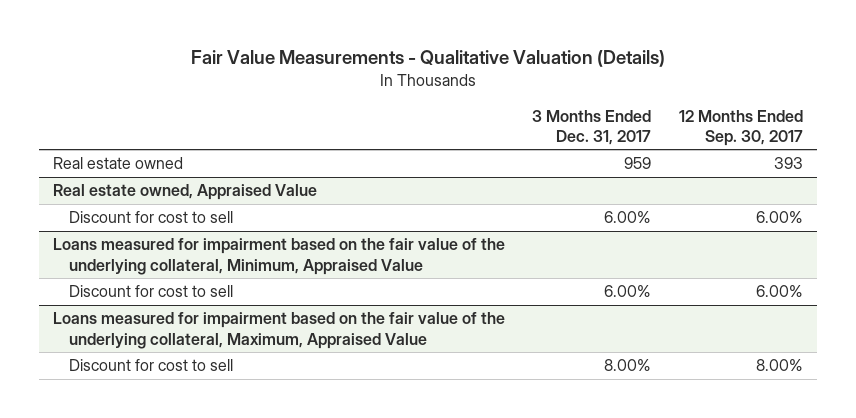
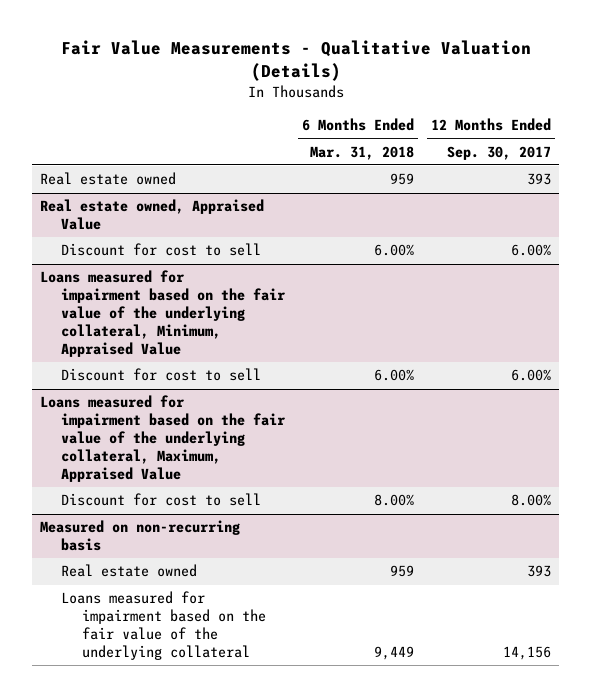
- | 3 Months Ended Dec. 31, 2017 | 12 Months Ended Sep. 30, 2017
+ | 6 Months Ended Mar. 31, 2018 | 12 Months Ended Sep. 30, 2017
+ Measured on non-recurring basis
+ Real estate owned | 959 | 393
+ Loans measured for impairment based on the fair value of the underlying collateral | 9,449 | 14,156

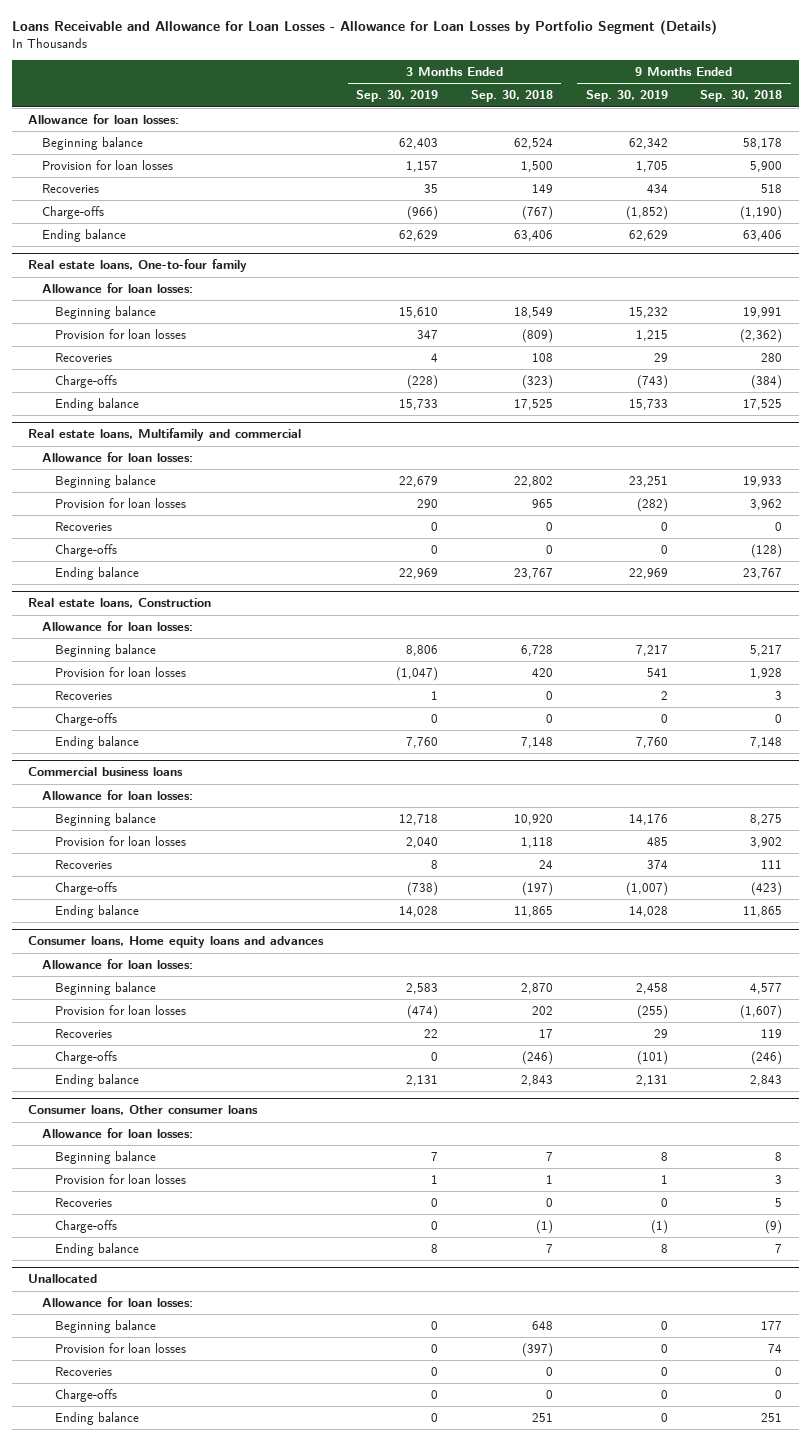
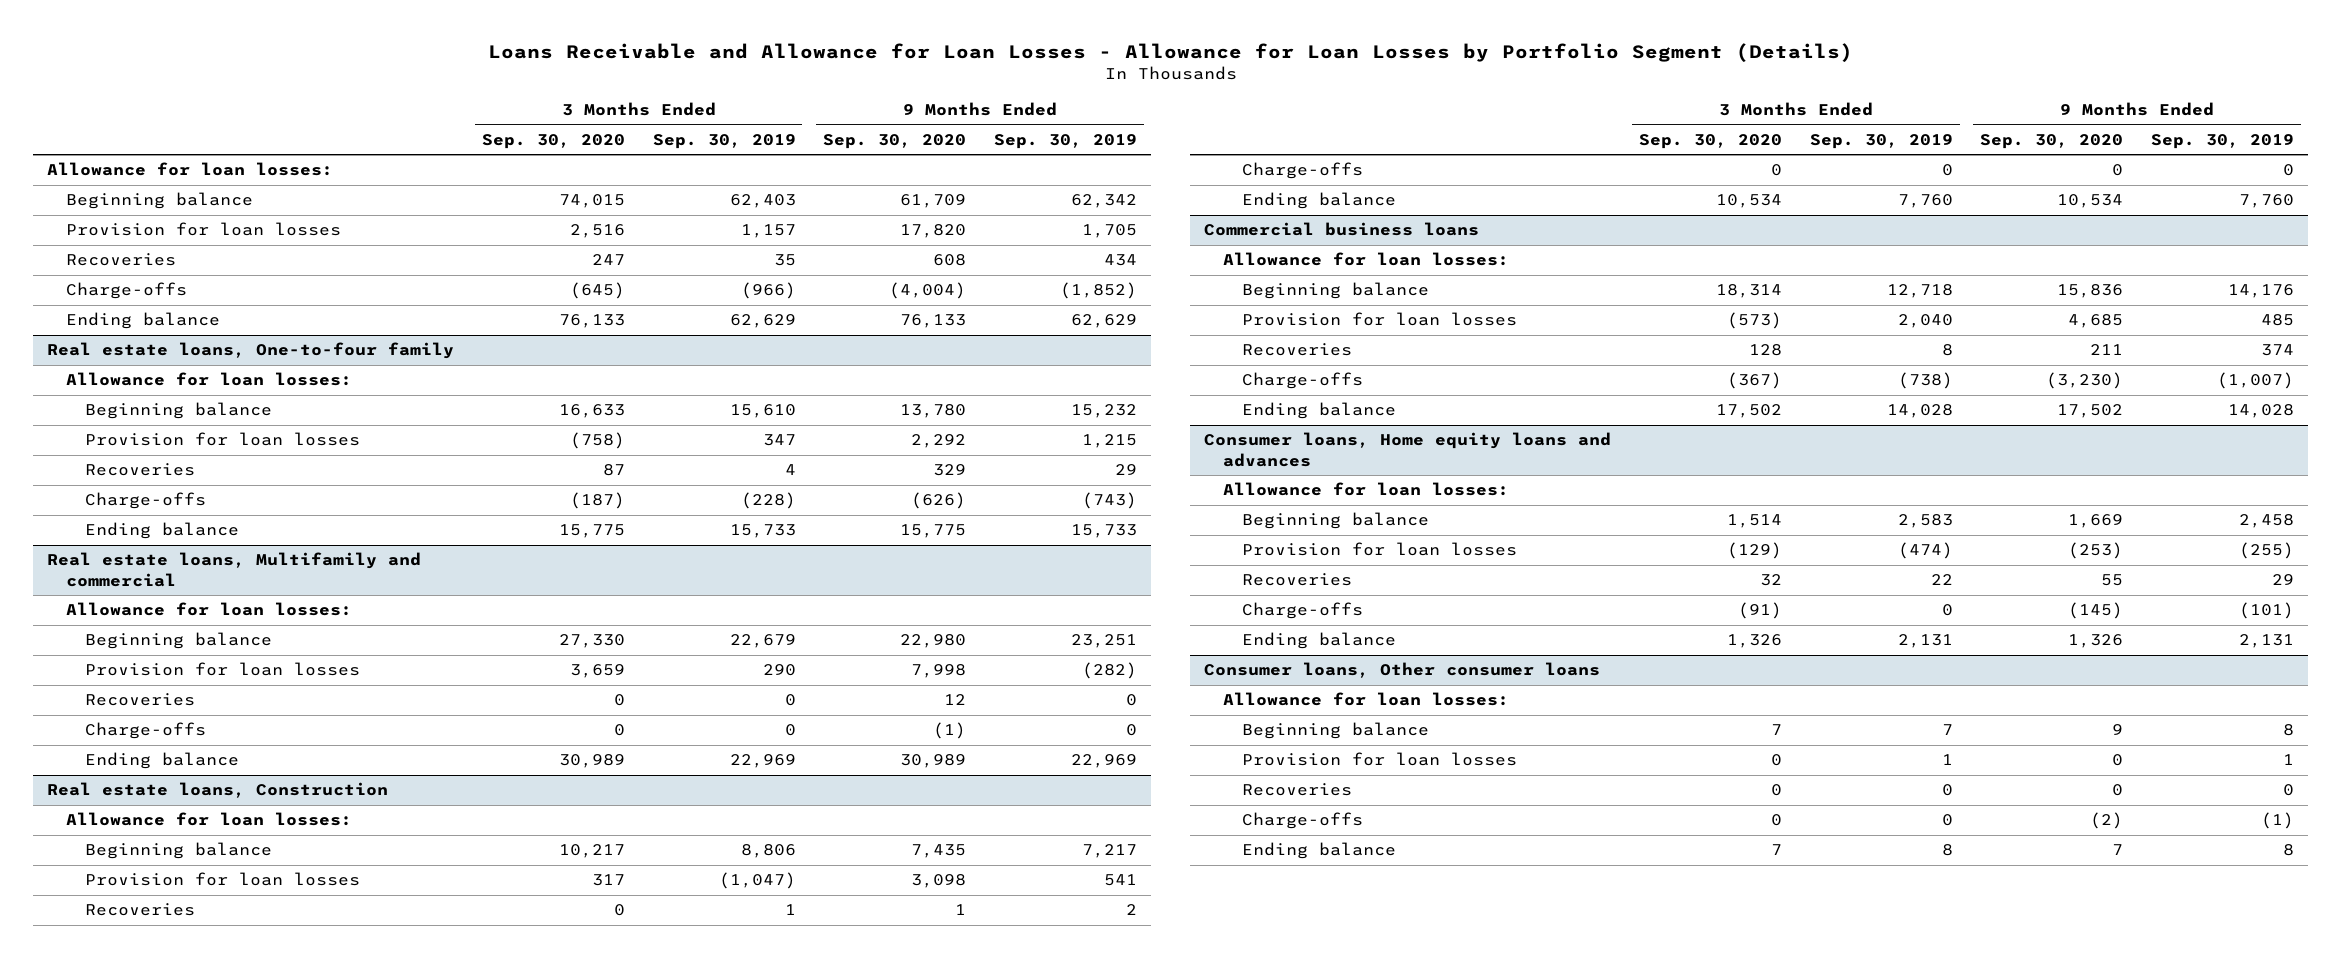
- | 3 Months Ended Sep. 30, 2019 | 3 Months Ended Sep. 30, 2018 | 9 Months Ended Sep. 30, 2019 | 9 Months Ended Sep. 30, 2018
+ | 3 Months Ended Sep. 30, 2020 | 3 Months Ended Sep. 30, 2019 | 9 Months Ended Sep. 30, 2020 | 9 Months Ended Sep. 30, 2019
- Unallocated
- Allowance for loan losses:
- Beginning balance | 0 | 648 | 0 | 177
- Provision for loan losses | 0 | (397) | 0 | 74
- Recoveries | 0 | 0 | 0 | 0
- Charge-offs | 0 | 0 | 0 | 0
- Ending balance | 0 | 251 | 0 | 251

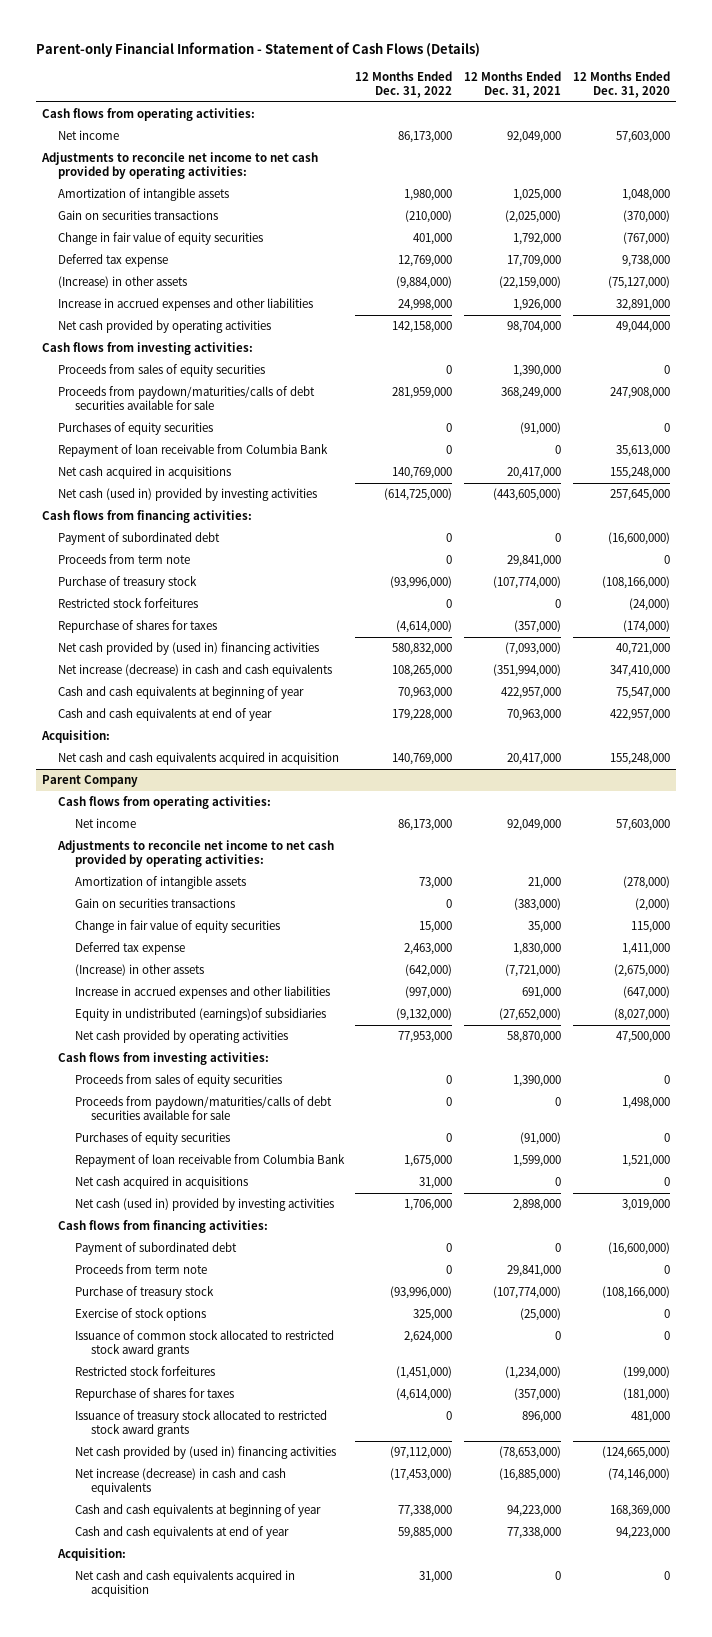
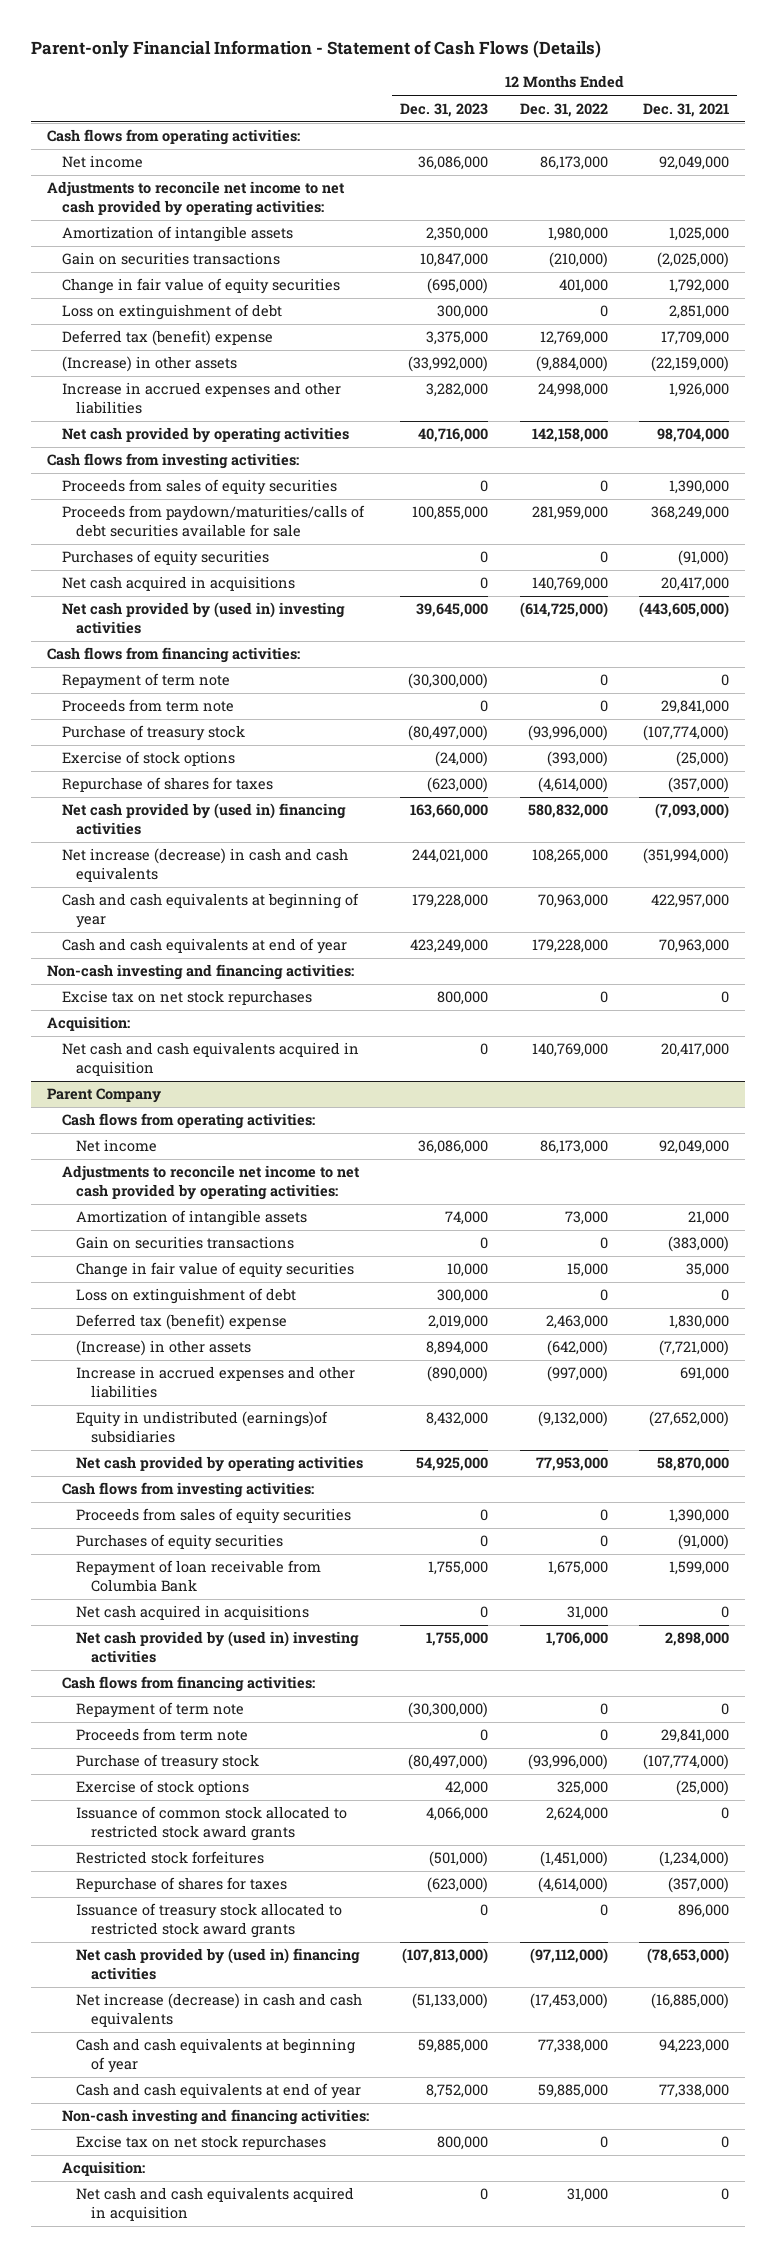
- | 12 Months Ended Dec. 31, 2022 | 12 Months Ended Dec. 31, 2021 | 12 Months Ended Dec. 31, 2020
+ | 12 Months Ended Dec. 31, 2023 | 12 Months Ended Dec. 31, 2022 | 12 Months Ended Dec. 31, 2021
- Deferred tax expense | 12,769,000 | 17,709,000 | 9,738,000
+ Loss on extinguishment of debt | 300,000 | 0 | 2,851,000
+ Deferred tax (benefit) expense | 3,375,000 | 12,769,000 | 17,709,000
- Repayment of loan receivable from Columbia Bank | 0 | 0 | 35,613,000
- Net cash (used in) provided by investing activities | (614,725,000) | (443,605,000) | 257,645,000
+ Net cash provided by (used in) investing activities | 39,645,000 | (614,725,000) | (443,605,000)
- Payment of subordinated debt | 0 | 0 | (16,600,000)
+ Repayment of term note | (30,300,000) | 0 | 0
- Restricted stock forfeitures | 0 | 0 | (24,000)
+ Exercise of stock options | (24,000) | (393,000) | (25,000)
+ Non-cash investing and financing activities:
+ Excise tax on net stock repurchases | 800,000 | 0 | 0
@ Parent Company
- Deferred tax expense | 2,463,000 | 1,830,000 | 1,411,000
+ Loss on extinguishment of debt | 300,000 | 0 | 0
+ Deferred tax (benefit) expense | 2,019,000 | 2,463,000 | 1,830,000
- Proceeds from paydown/maturities/calls of debt securities available for sale | 0 | 0 | 1,498,000
- Net cash (used in) provided by investing activities | 1,706,000 | 2,898,000 | 3,019,000
+ Net cash provided by (used in) investing activities | 1,755,000 | 1,706,000 | 2,898,000
- Payment of subordinated debt | 0 | 0 | (16,600,000)
+ Repayment of term note | (30,300,000) | 0 | 0
+ Non-cash investing and financing activities:
+ Excise tax on net stock repurchases | 800,000 | 0 | 0

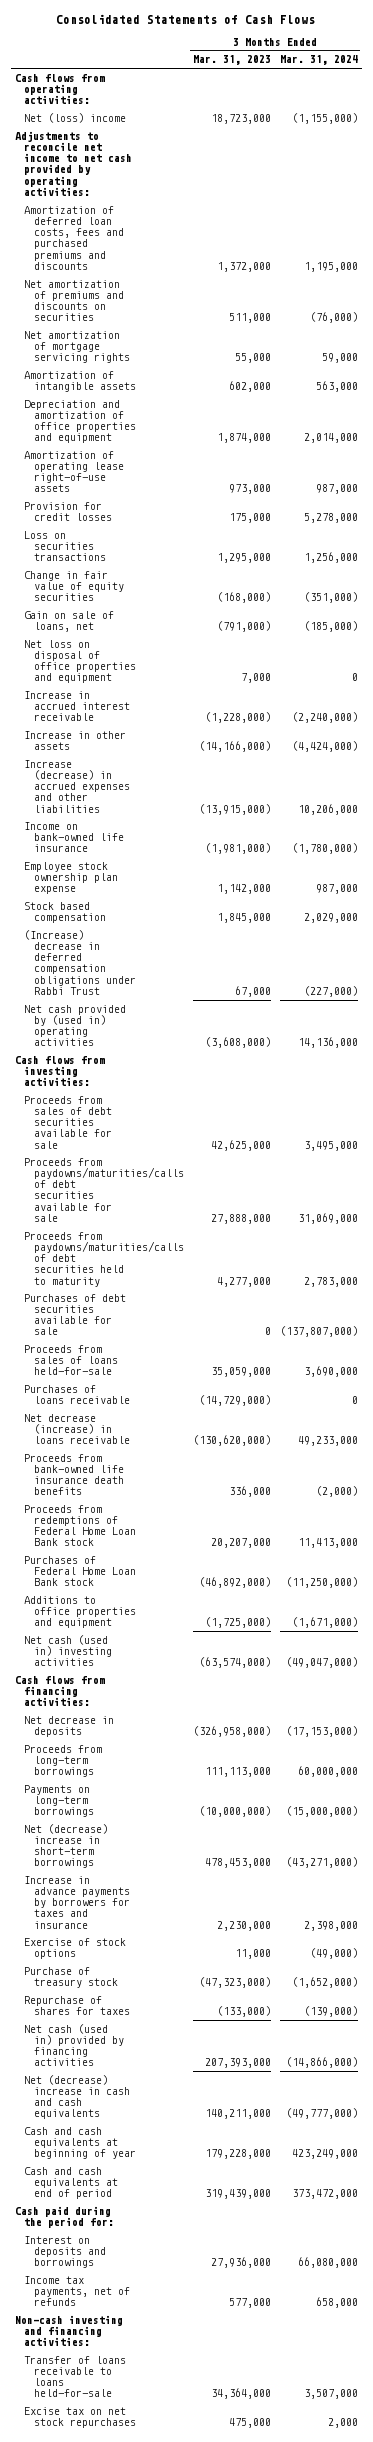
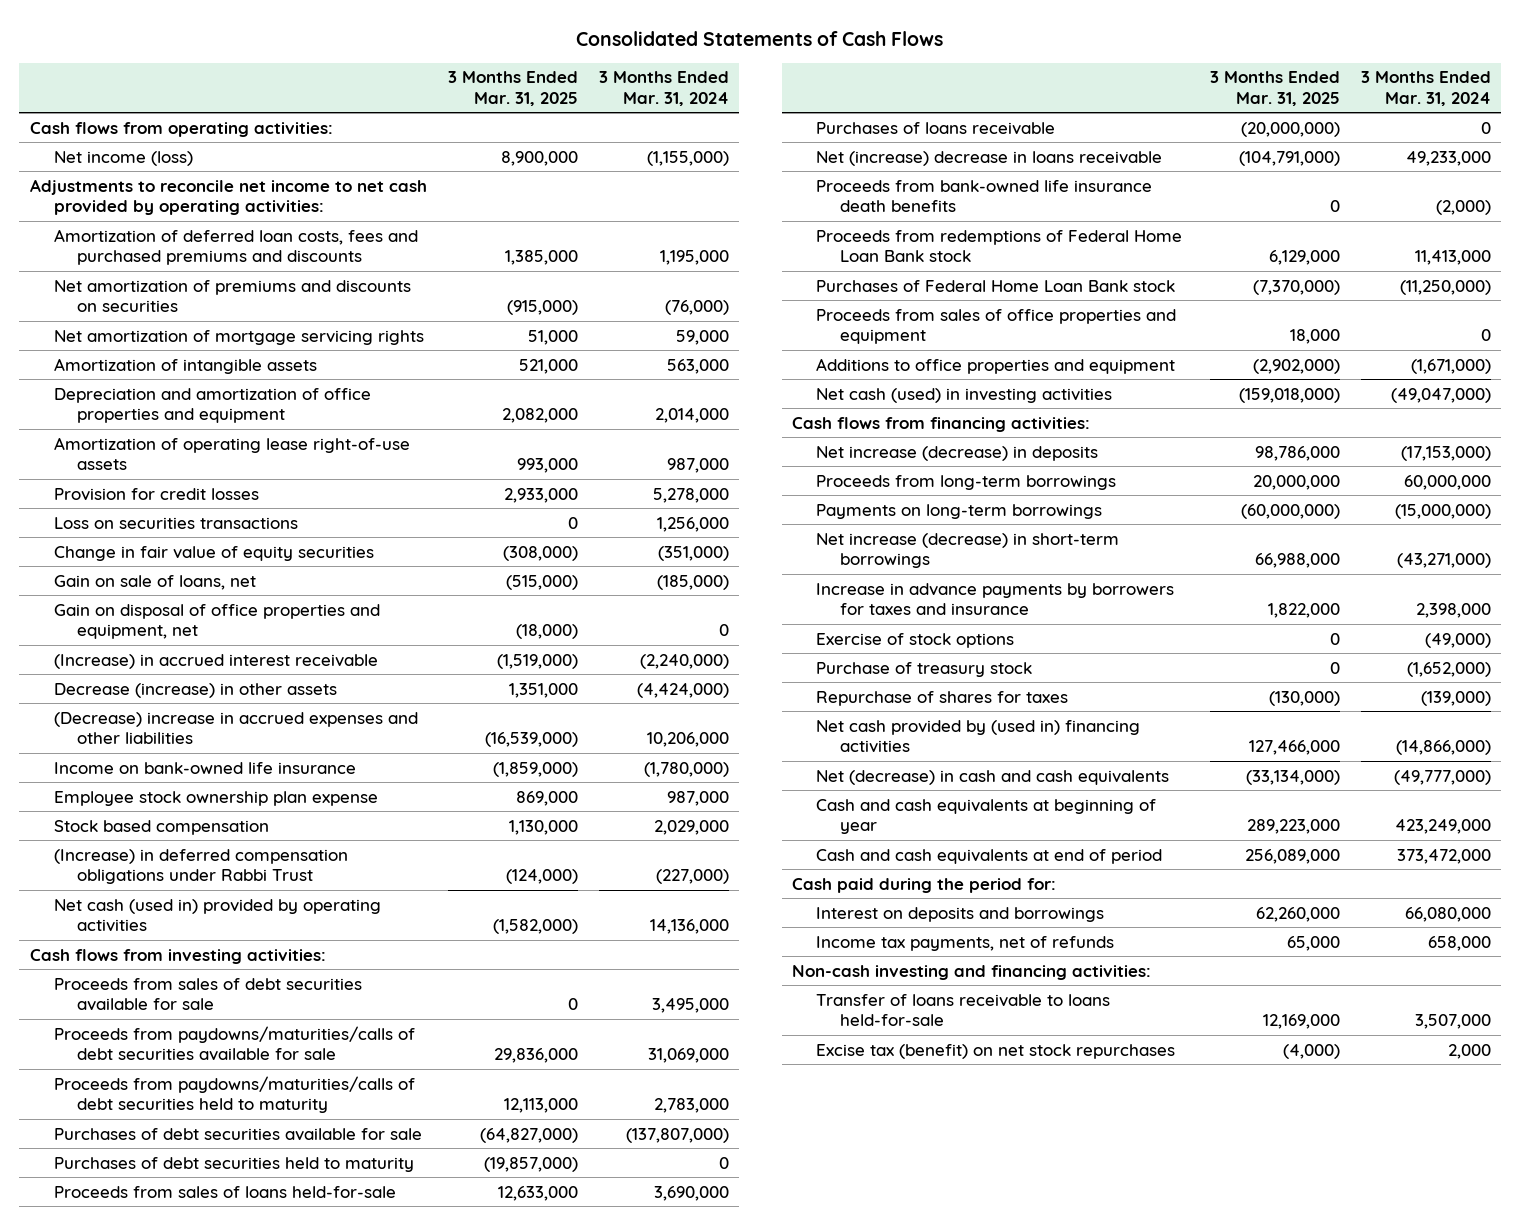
- | 3 Months Ended Mar. 31, 2023 | 3 Months Ended Mar. 31, 2024
+ | 3 Months Ended Mar. 31, 2025 | 3 Months Ended Mar. 31, 2024
- Net (loss) income | 18,723,000 | (1,155,000)
+ Net income (loss) | 8,900,000 | (1,155,000)
- Net loss on disposal of office properties and equipment | 7,000 | 0
- Increase in accrued interest receivable | (1,228,000) | (2,240,000)
- Increase in other assets | (14,166,000) | (4,424,000)
- Increase (decrease) in accrued expenses and other liabilities | (13,915,000) | 10,206,000
+ Gain on disposal of office properties and equipment, net | (18,000) | 0
+ (Increase) in accrued interest receivable | (1,519,000) | (2,240,000)
+ Decrease (increase) in other assets | 1,351,000 | (4,424,000)
+ (Decrease) increase in accrued expenses and other liabilities | (16,539,000) | 10,206,000
- (Increase) decrease in deferred compensation obligations under Rabbi Trust | 67,000 | (227,000)
- Net cash provided by (used in) operating activities | (3,608,000) | 14,136,000
+ (Increase) in deferred compensation obligations under Rabbi Trust | (124,000) | (227,000)
+ Net cash (used in) provided by operating activities | (1,582,000) | 14,136,000
+ Purchases of debt securities held to maturity | (19,857,000) | 0
- Net decrease (increase) in loans receivable | (130,620,000) | 49,233,000
+ Net (increase) decrease in loans receivable | (104,791,000) | 49,233,000
+ Proceeds from sales of office properties and equipment | 18,000 | 0
- Net cash (used in) investing activities | (63,574,000) | (49,047,000)
+ Net cash (used) in investing activities | (159,018,000) | (49,047,000)
- Net decrease in deposits | (326,958,000) | (17,153,000)
+ Net increase (decrease) in deposits | 98,786,000 | (17,153,000)
- Net (decrease) increase in short-term borrowings | 478,453,000 | (43,271,000)
+ Net increase (decrease) in short-term borrowings | 66,988,000 | (43,271,000)
- Net cash (used in) provided by financing activities | 207,393,000 | (14,866,000)
- Net (decrease) increase in cash and cash equivalents | 140,211,000 | (49,777,000)
+ Net cash provided by (used in) financing activities | 127,466,000 | (14,866,000)
+ Net (decrease) in cash and cash equivalents | (33,134,000) | (49,777,000)
- Excise tax on net stock repurchases | 475,000 | 2,000
+ Excise tax (benefit) on net stock repurchases | (4,000) | 2,000

